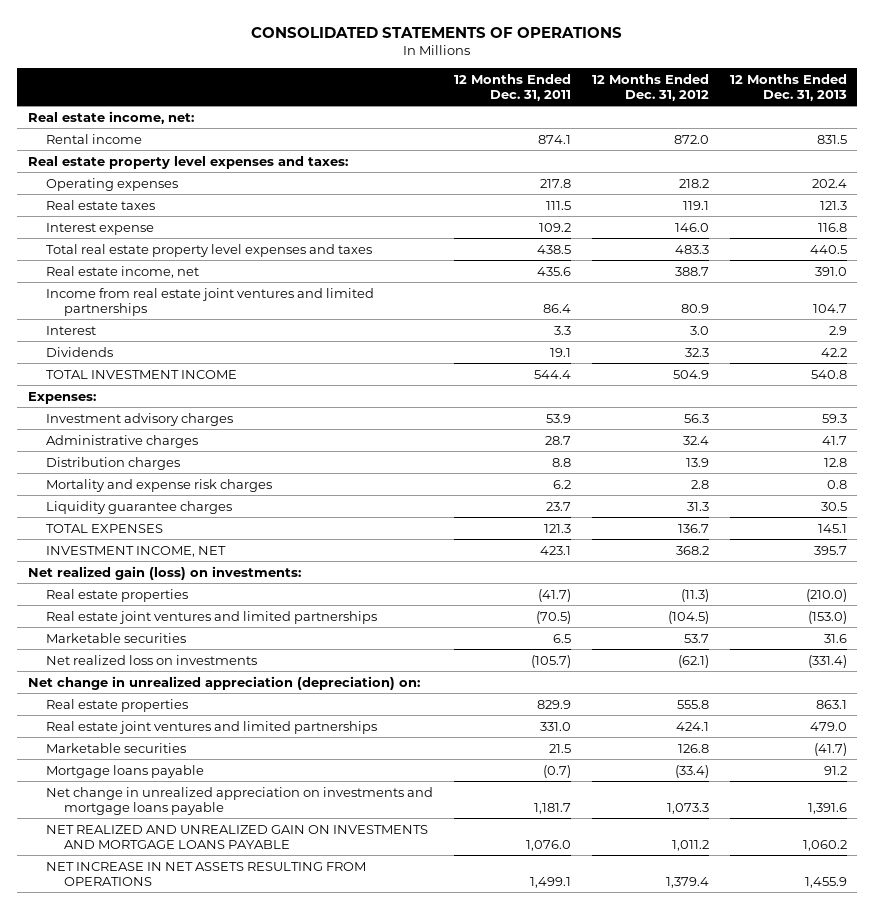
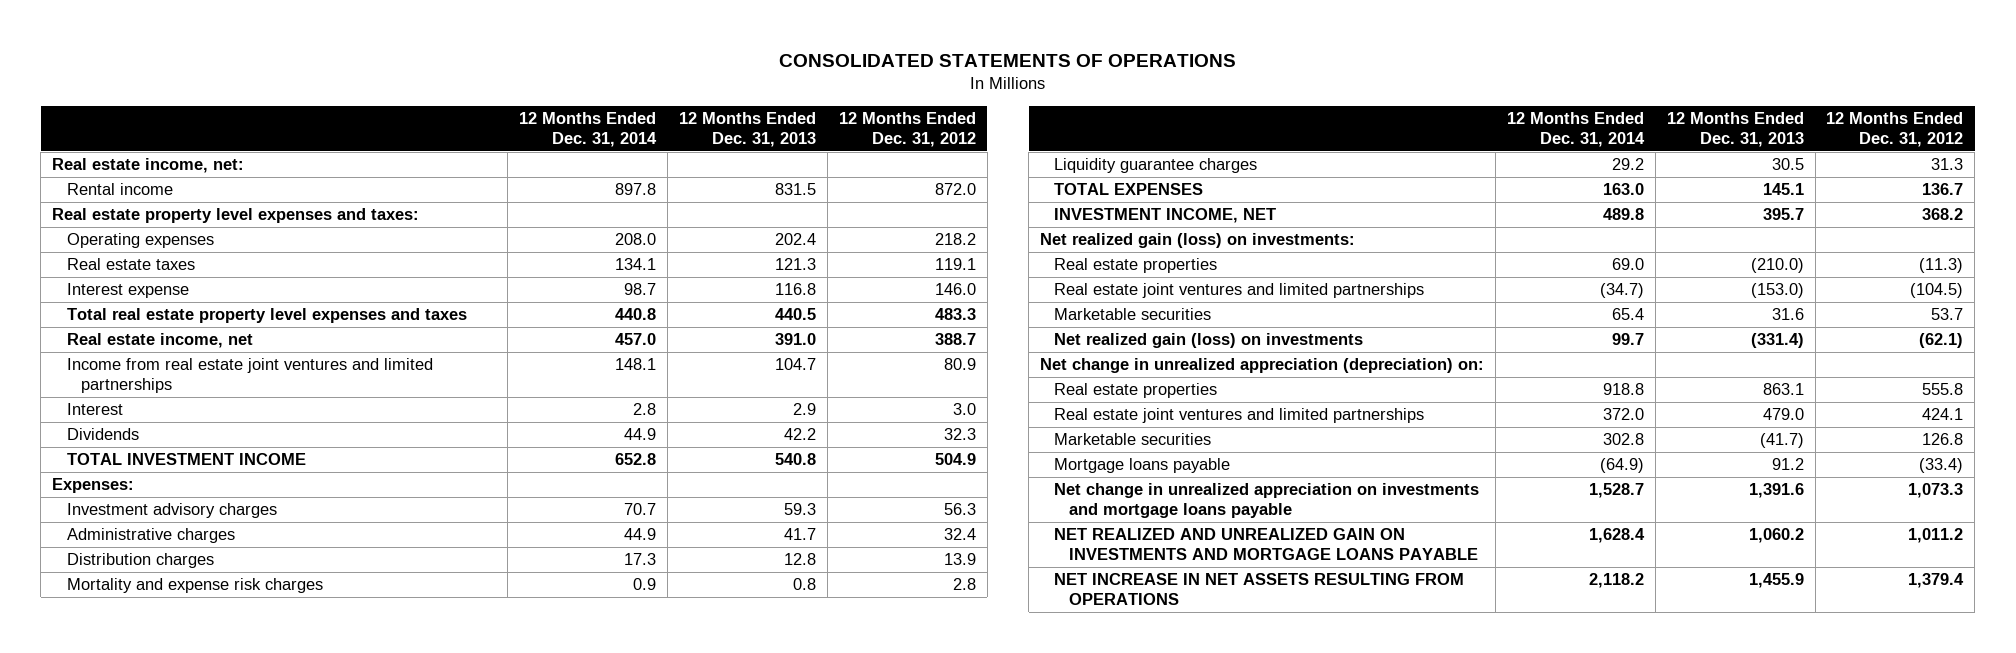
- | 12 Months Ended Dec. 31, 2011 | 12 Months Ended Dec. 31, 2012 | 12 Months Ended Dec. 31, 2013
+ | 12 Months Ended Dec. 31, 2014 | 12 Months Ended Dec. 31, 2013 | 12 Months Ended Dec. 31, 2012
- Net realized loss on investments | (105.7) | (62.1) | (331.4)
+ Net realized gain (loss) on investments | 99.7 | (331.4) | (62.1)

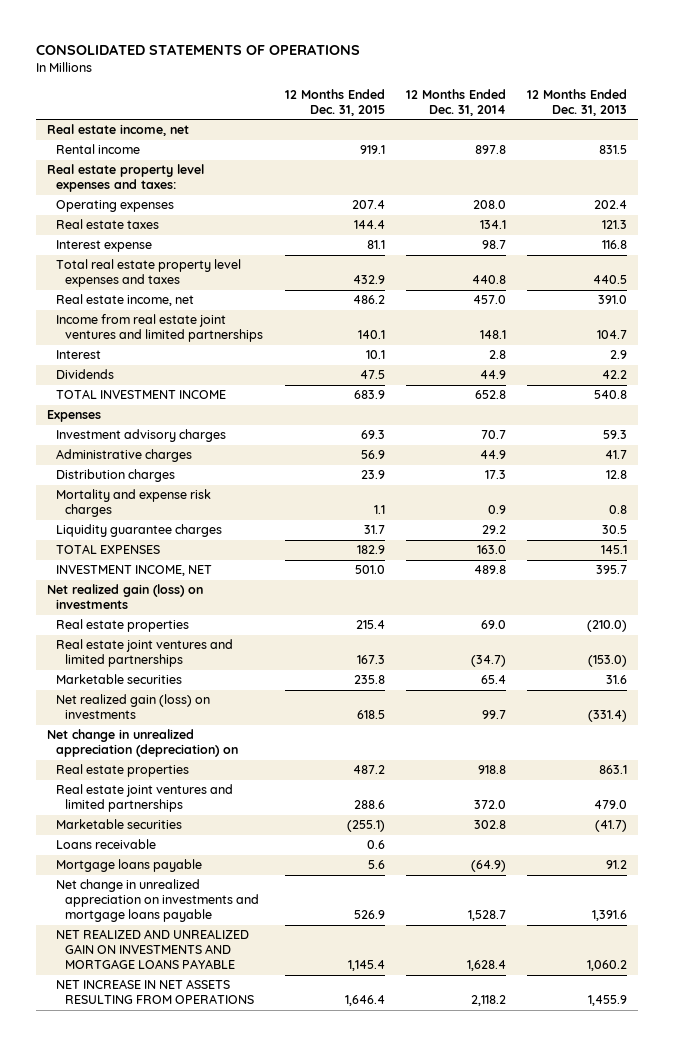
- | 12 Months Ended Dec. 31, 2014 | 12 Months Ended Dec. 31, 2013 | 12 Months Ended Dec. 31, 2012
+ | 12 Months Ended Dec. 31, 2015 | 12 Months Ended Dec. 31, 2014 | 12 Months Ended Dec. 31, 2013
- Real estate income, net:
+ Real estate income, net
- Expenses:
+ Expenses
- Net realized gain (loss) on investments:
+ Net realized gain (loss) on investments
- Net change in unrealized appreciation (depreciation) on:
+ Net change in unrealized appreciation (depreciation) on
+ Loans receivable | 0.6 | |

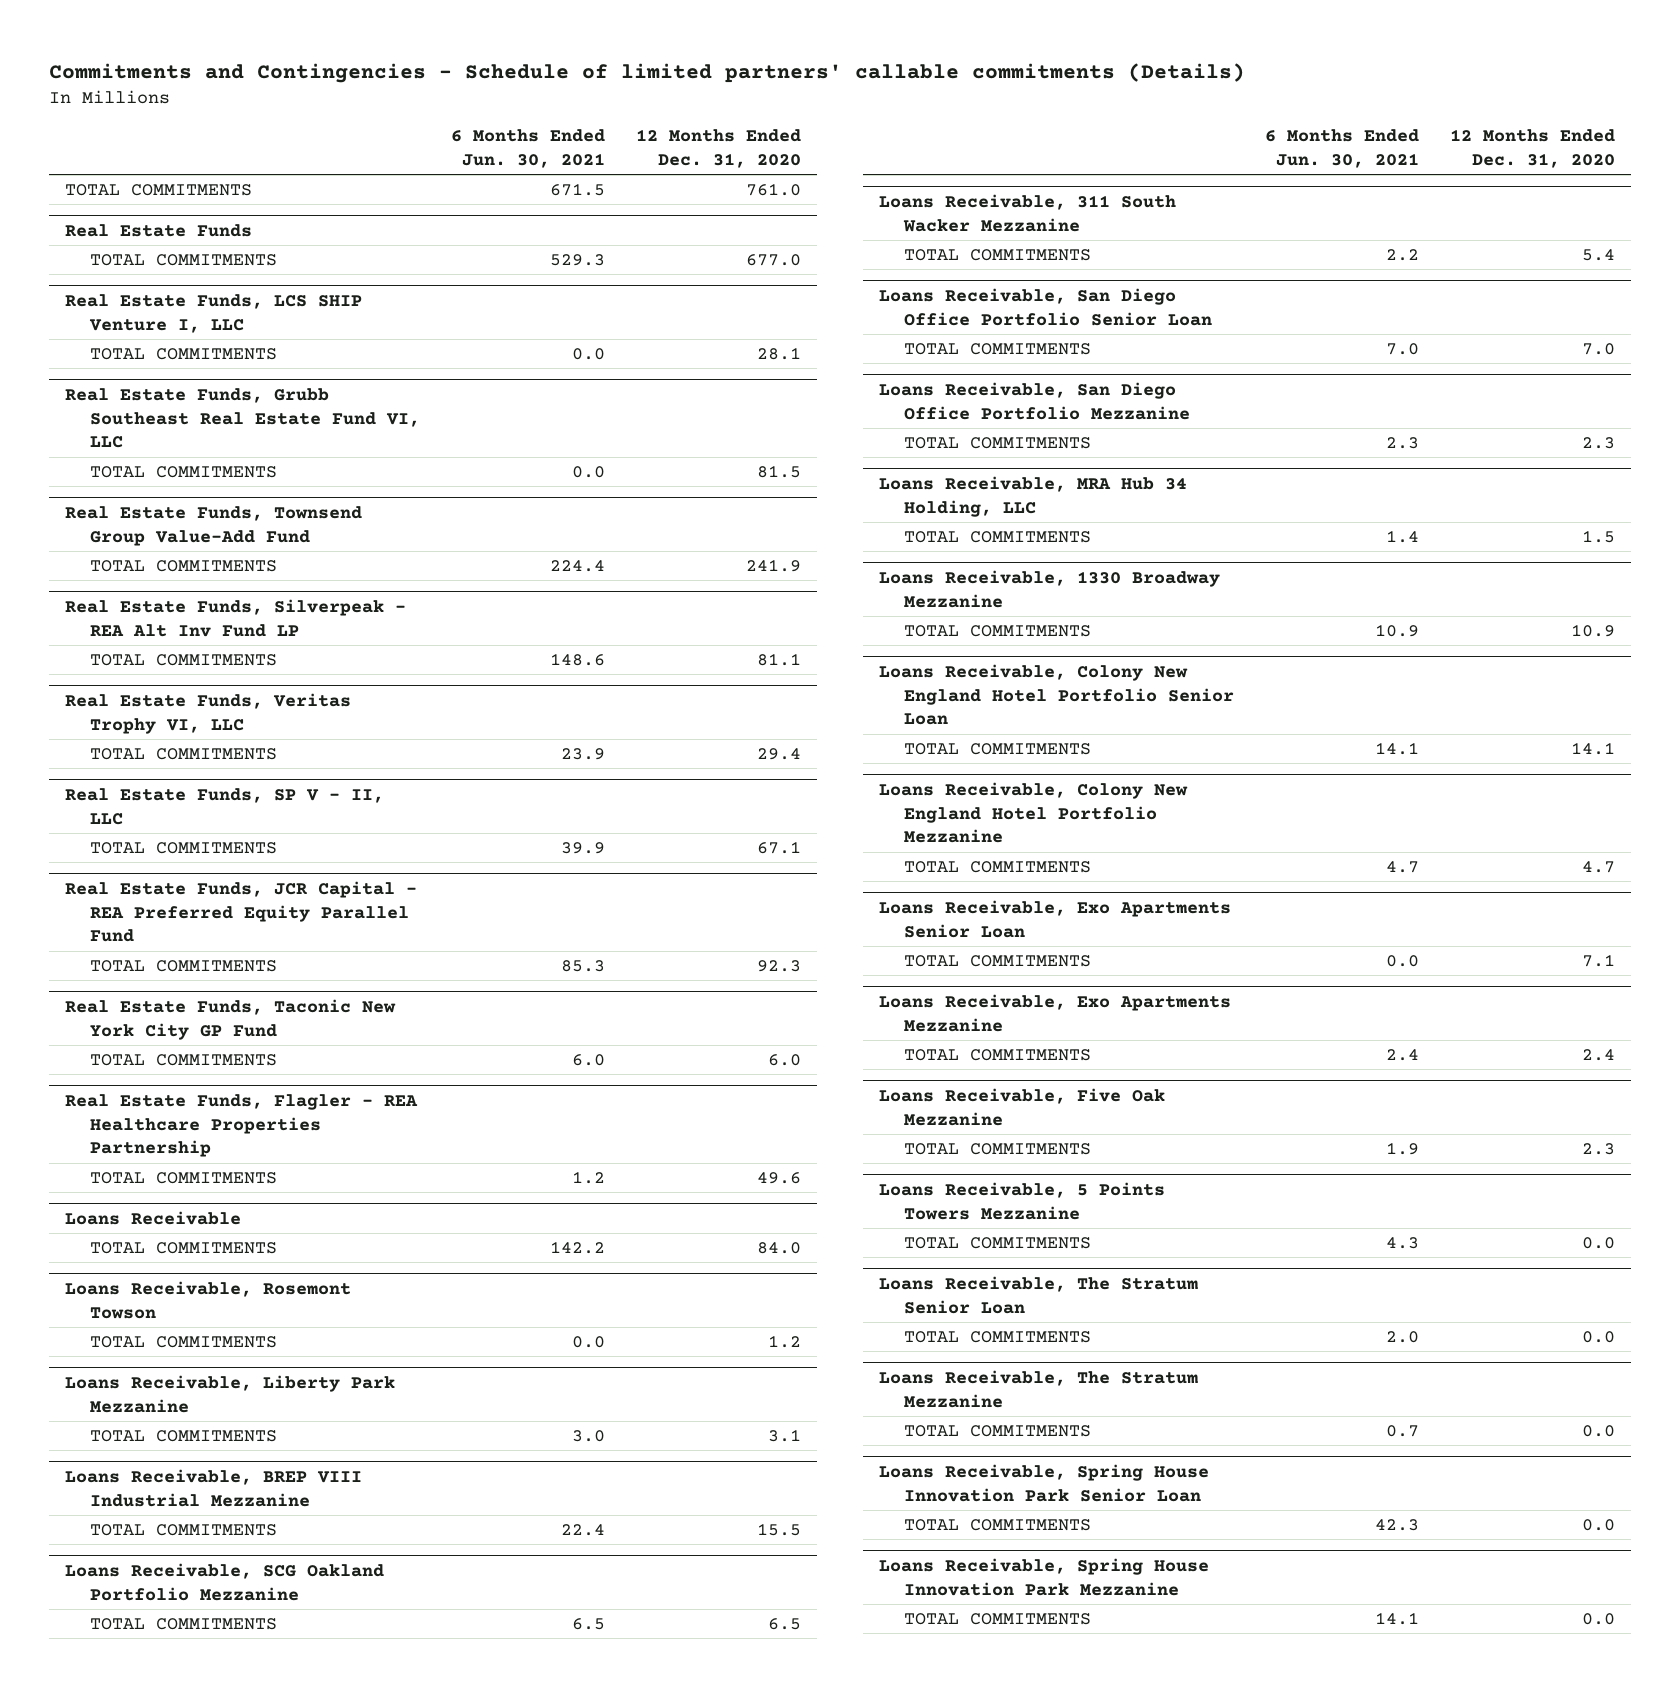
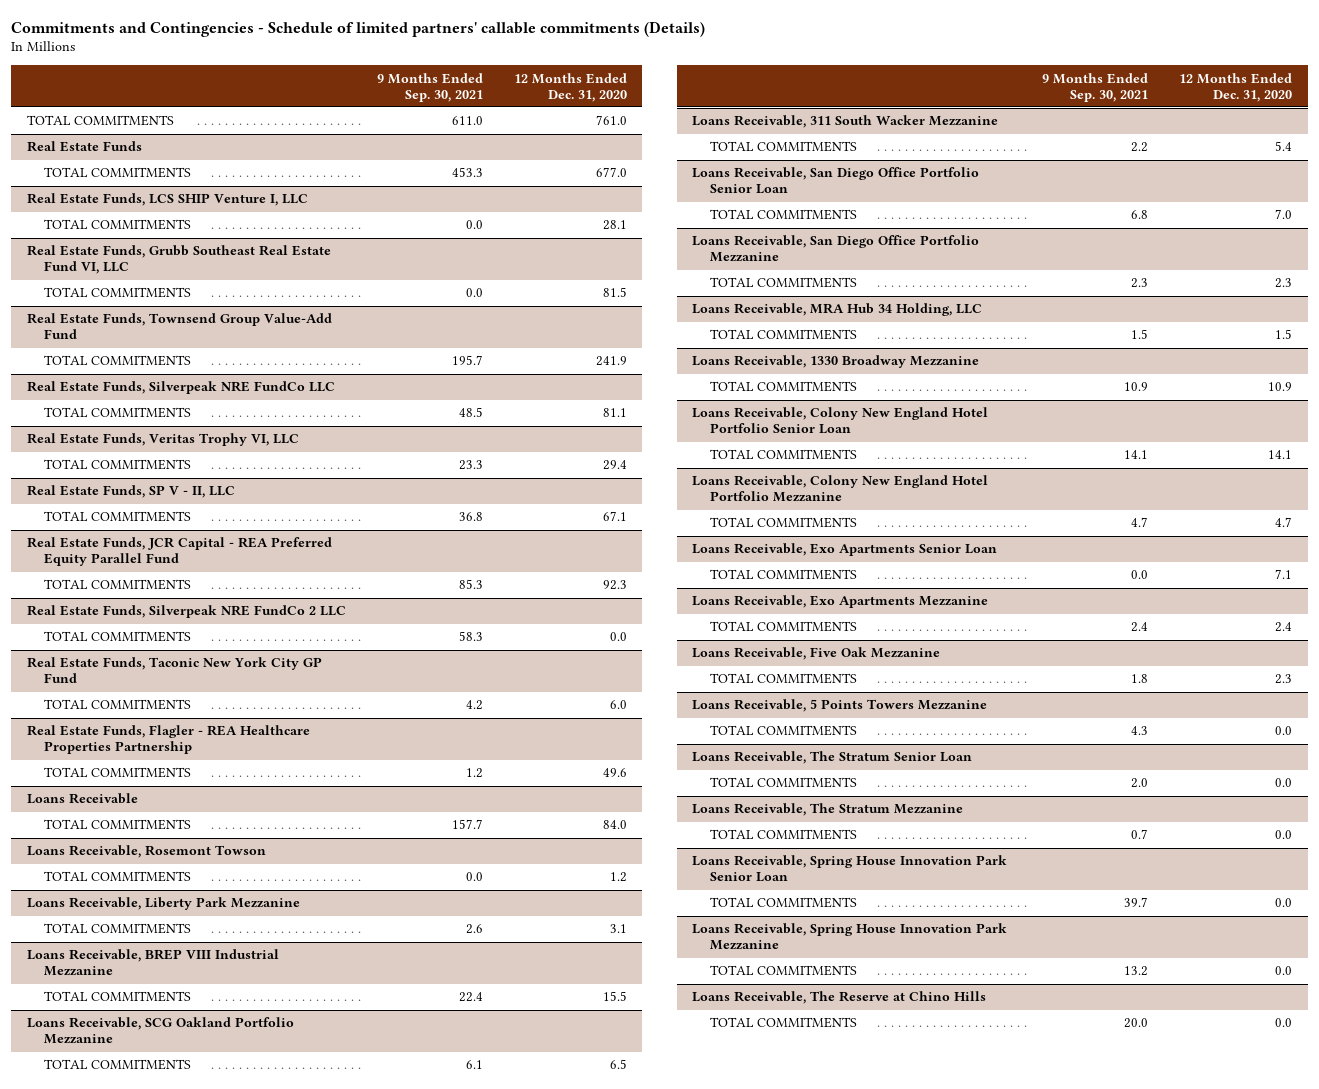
- | 6 Months Ended Jun. 30, 2021 | 12 Months Ended Dec. 31, 2020
+ | 9 Months Ended Sep. 30, 2021 | 12 Months Ended Dec. 31, 2020
- Real Estate Funds, Silverpeak - REA Alt Inv Fund LP
+ Real Estate Funds, Silverpeak NRE FundCo LLC
+ Real Estate Funds, Silverpeak NRE FundCo 2 LLC
+ TOTAL COMMITMENTS | 58.3 | 0.0
+ Loans Receivable, The Reserve at Chino Hills
+ TOTAL COMMITMENTS | 20.0 | 0.0

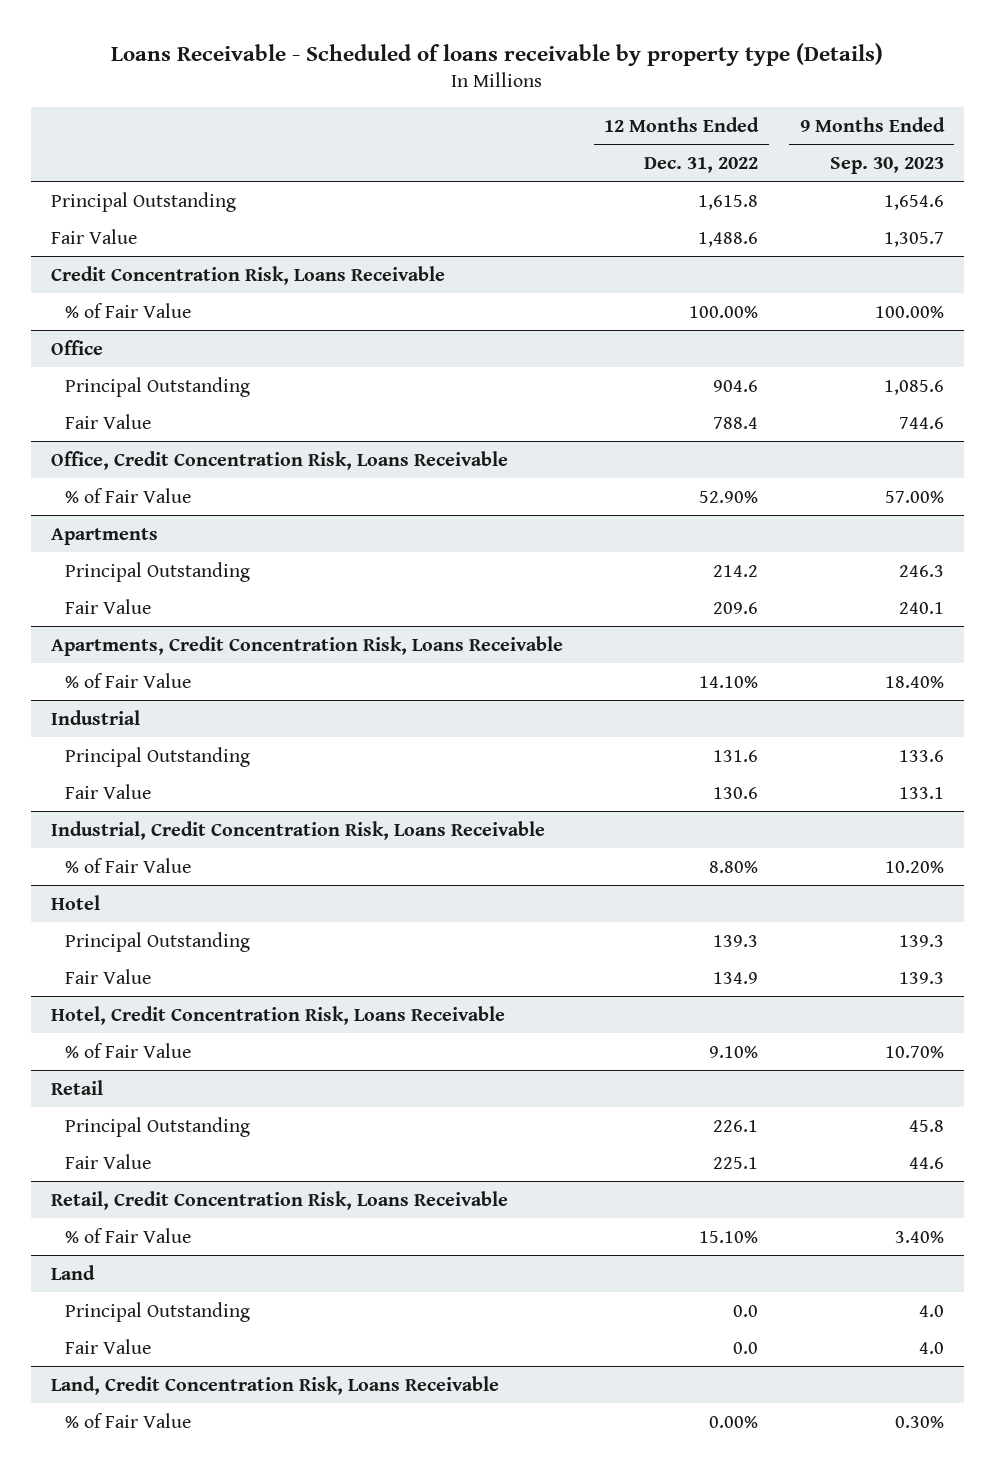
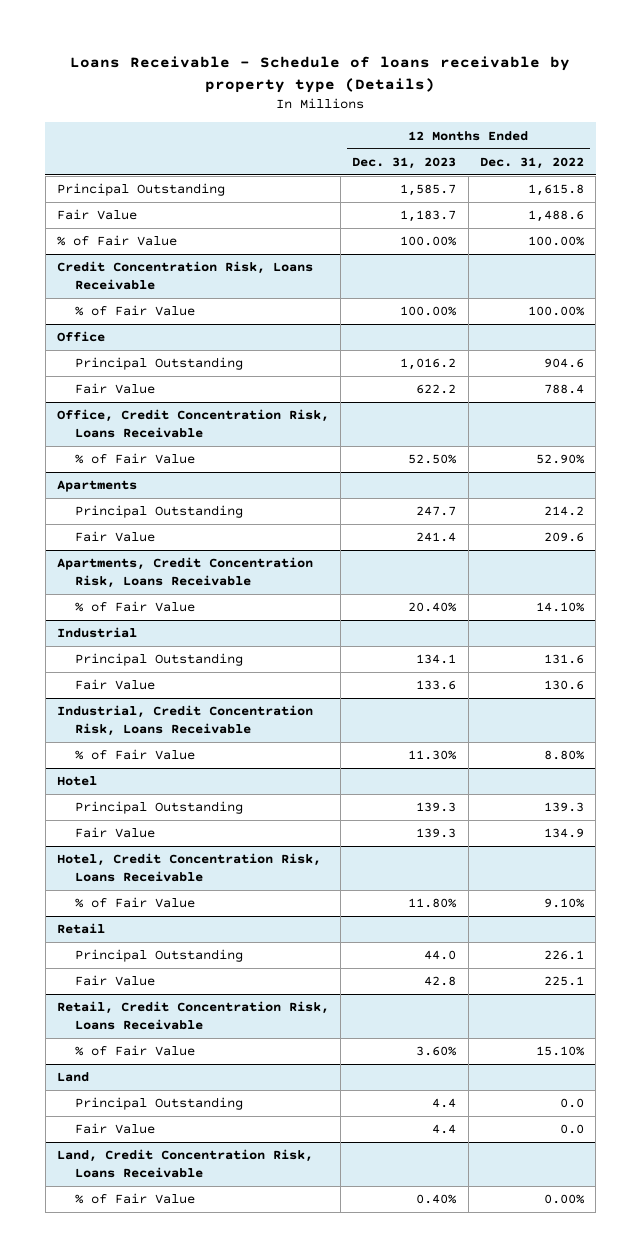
- Loans Receivable - Scheduled of loans receivable by property type (Details)
+ Loans Receivable - Schedule of loans receivable by property type (Details)
- | 12 Months Ended Dec. 31, 2022 | 9 Months Ended Sep. 30, 2023
+ | 12 Months Ended Dec. 31, 2023 | 12 Months Ended Dec. 31, 2022
+ % of Fair Value | 100.00% | 100.00%

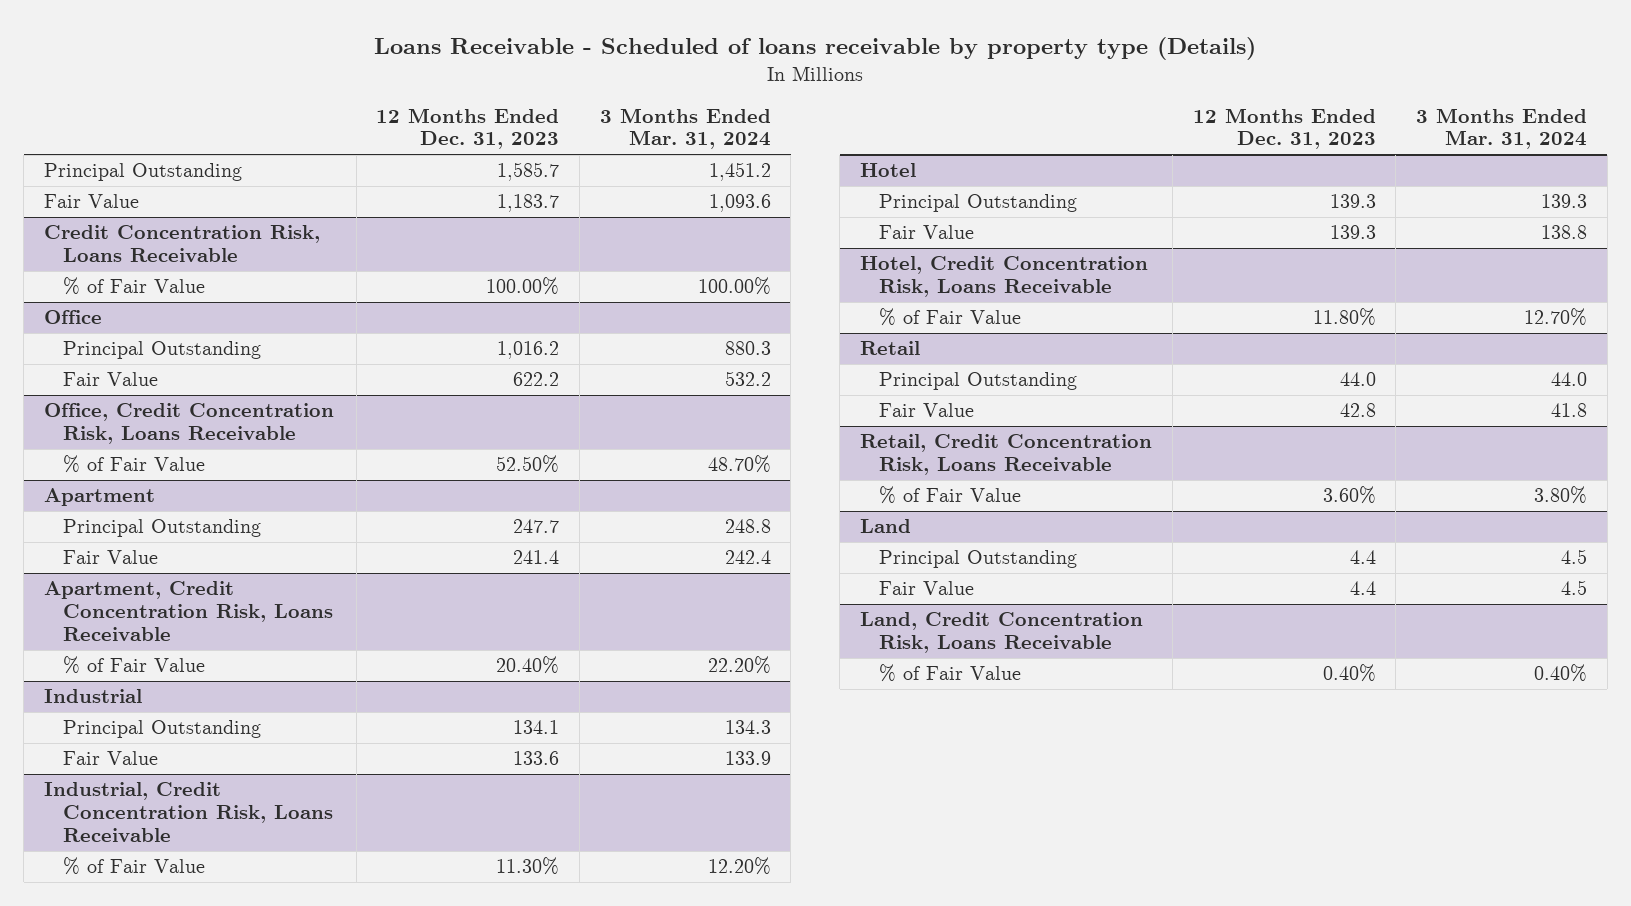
- Loans Receivable - Schedule of loans receivable by property type (Details)
+ Loans Receivable - Scheduled of loans receivable by property type (Details)
- | 12 Months Ended Dec. 31, 2023 | 12 Months Ended Dec. 31, 2022
+ | 12 Months Ended Dec. 31, 2023 | 3 Months Ended Mar. 31, 2024
- % of Fair Value | 100.00% | 100.00%
- Apartments
+ Apartment
- Apartments, Credit Concentration Risk, Loans Receivable
+ Apartment, Credit Concentration Risk, Loans Receivable

